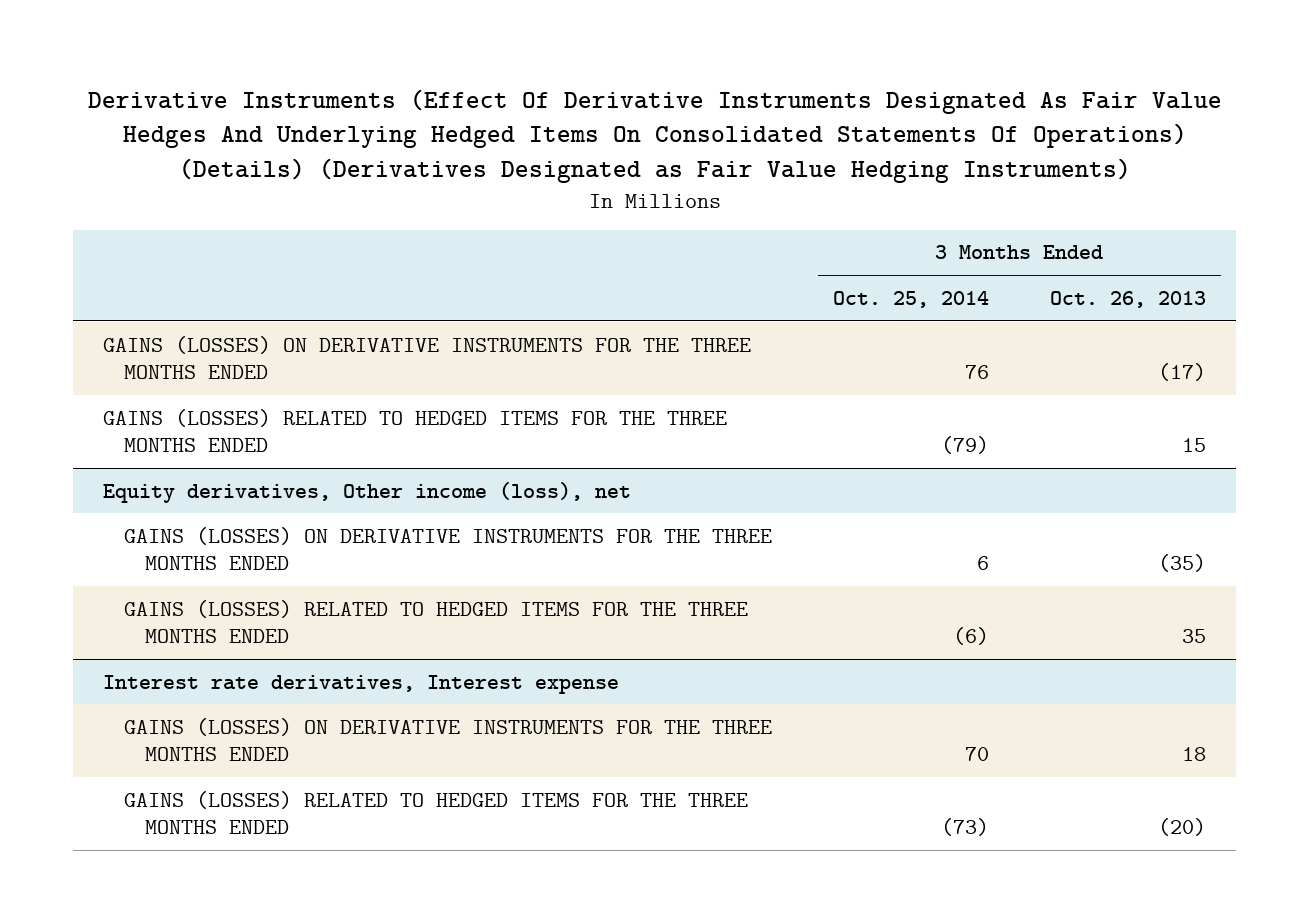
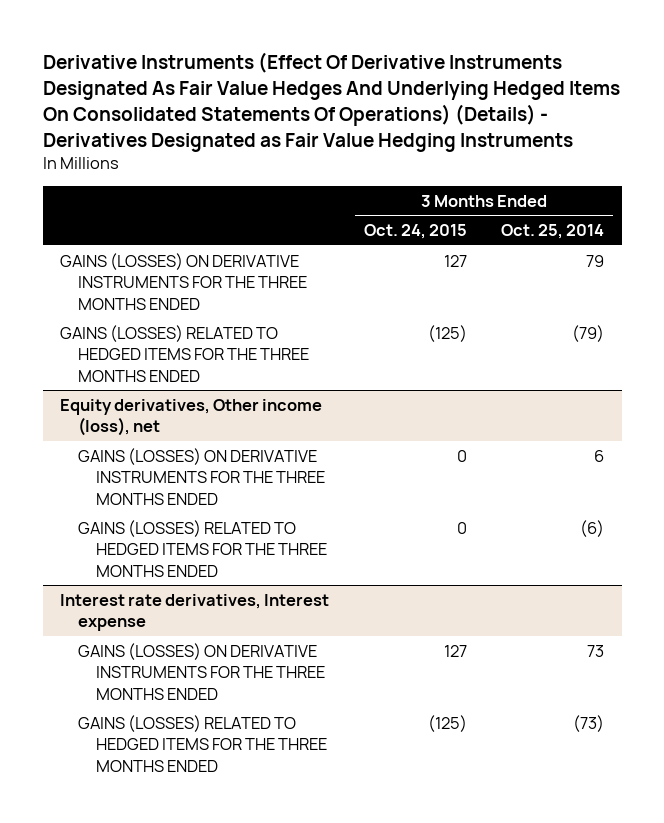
- Derivative Instruments (Effect Of Derivative Instruments Designated As Fair Value Hedges And Underlying Hedged Items On Consolidated Statements Of Operations) (Details) (Derivatives Designated as Fair Value Hedging Instruments)
+ Derivative Instruments (Effect Of Derivative Instruments Designated As Fair Value Hedges And Underlying Hedged Items On Consolidated Statements Of Operations) (Details) - Derivatives Designated as Fair Value Hedging Instruments
- | 3 Months Ended Oct. 25, 2014 | 3 Months Ended Oct. 26, 2013
+ | 3 Months Ended Oct. 24, 2015 | 3 Months Ended Oct. 25, 2014
- GAINS (LOSSES) ON DERIVATIVE INSTRUMENTS FOR THE THREE MONTHS ENDED | 76 | (17)
+ GAINS (LOSSES) ON DERIVATIVE INSTRUMENTS FOR THE THREE MONTHS ENDED | 127 | 79
@ Interest rate derivatives, Interest expense
- GAINS (LOSSES) ON DERIVATIVE INSTRUMENTS FOR THE THREE MONTHS ENDED | 70 | 18
+ GAINS (LOSSES) ON DERIVATIVE INSTRUMENTS FOR THE THREE MONTHS ENDED | 127 | 73

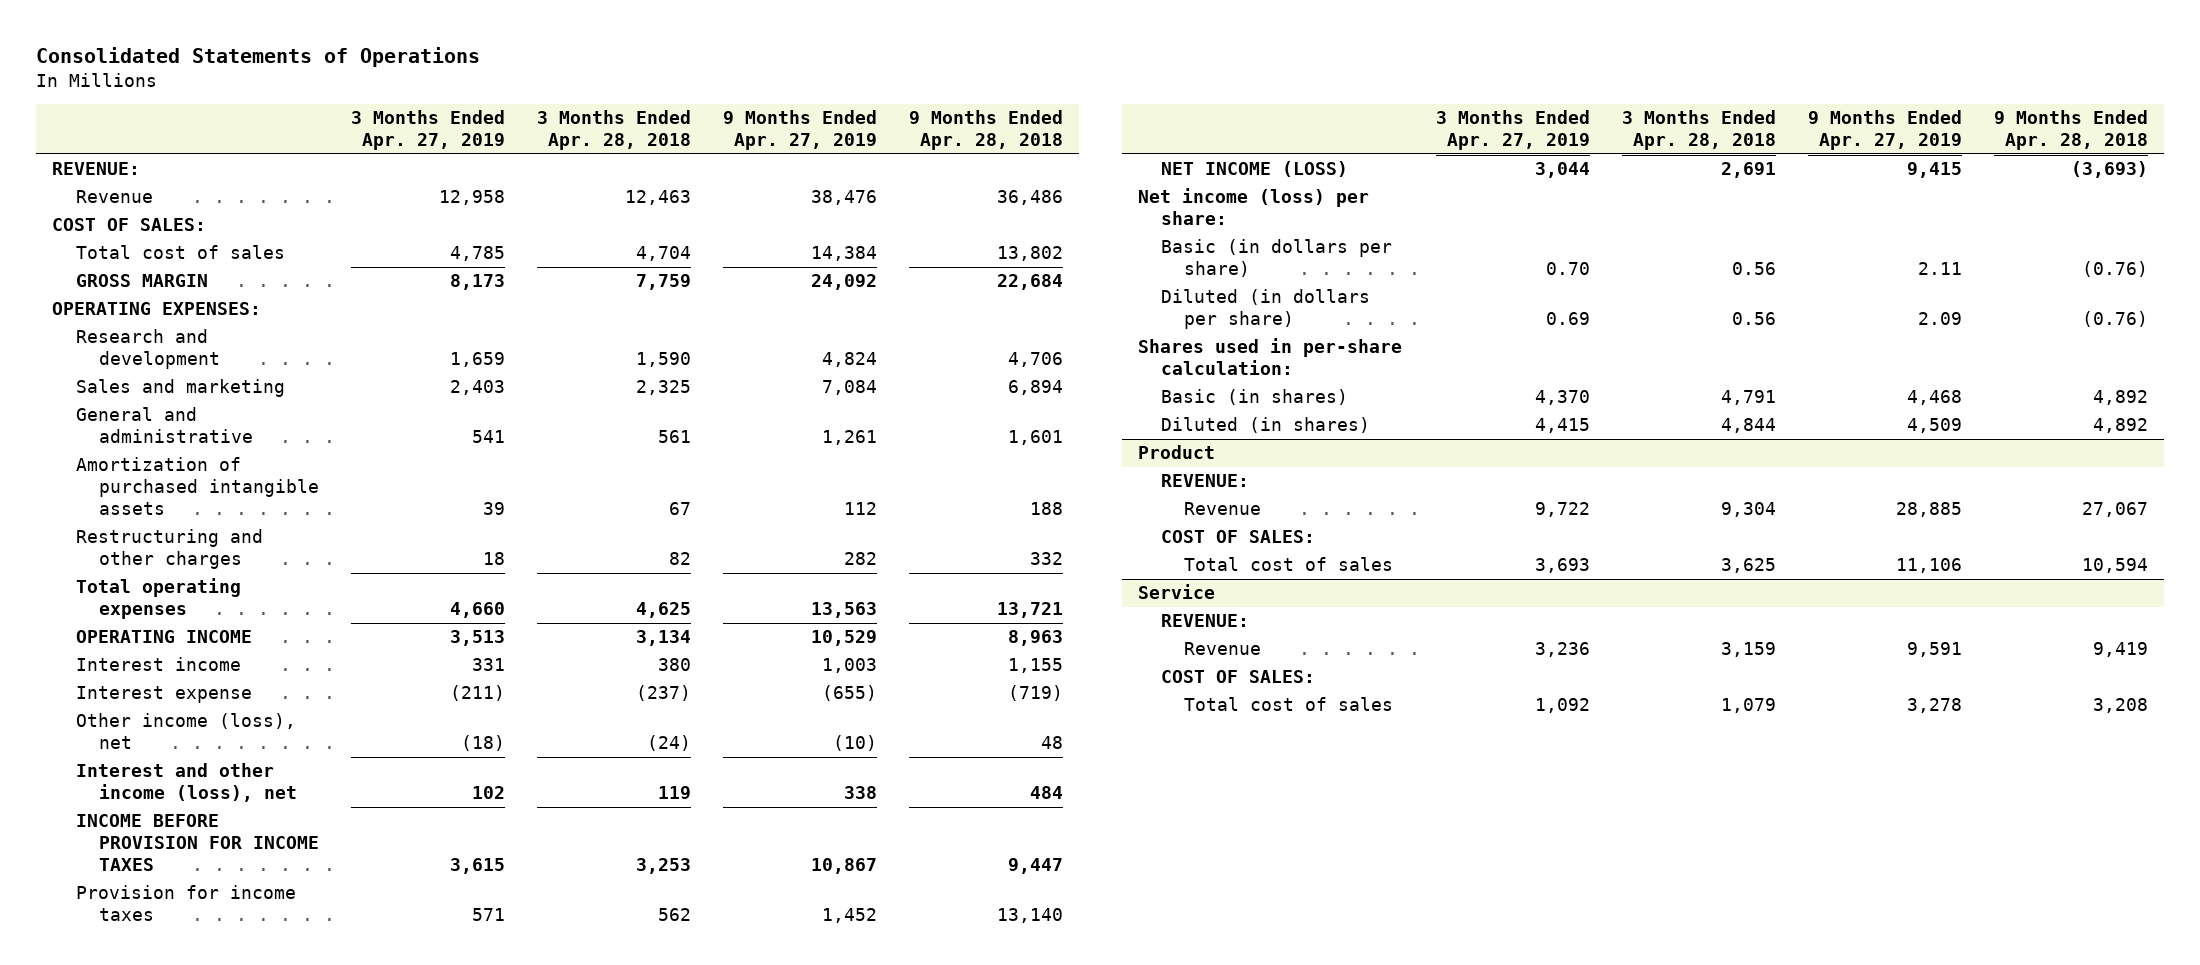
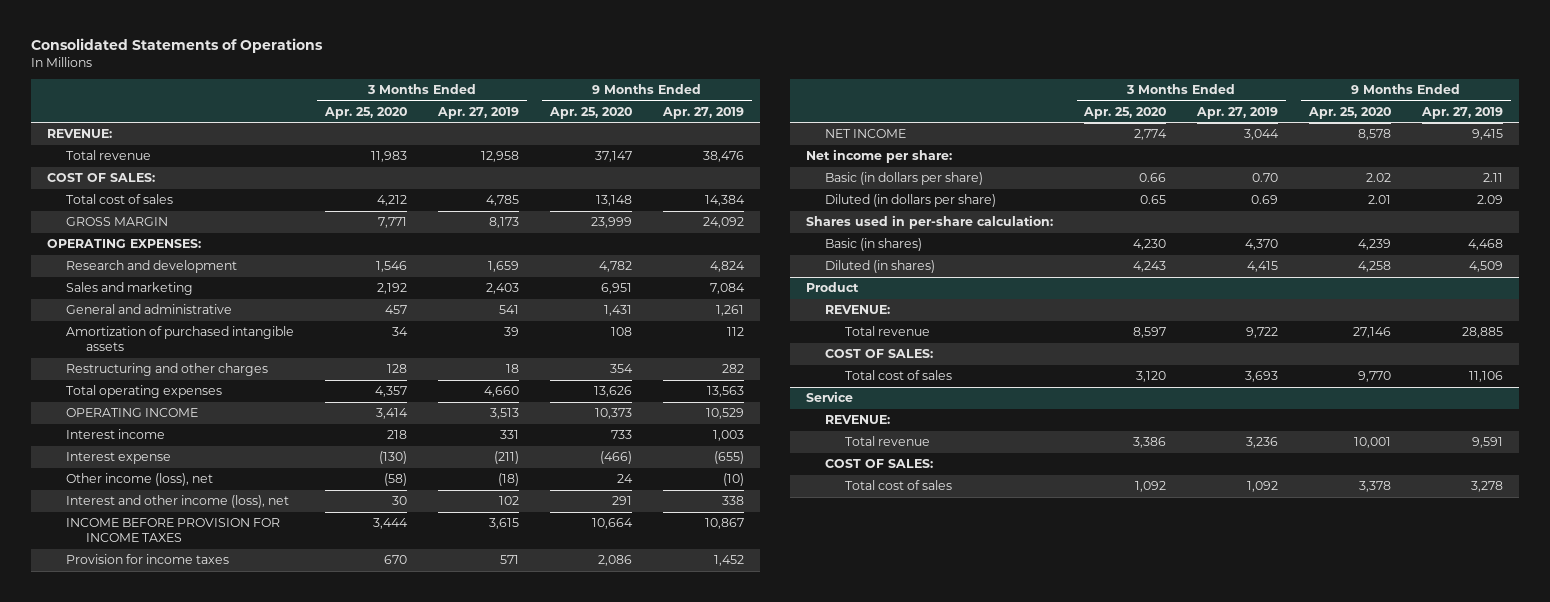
- | 3 Months Ended Apr. 27, 2019 | 3 Months Ended Apr. 28, 2018 | 9 Months Ended Apr. 27, 2019 | 9 Months Ended Apr. 28, 2018
+ | 3 Months Ended Apr. 25, 2020 | 3 Months Ended Apr. 27, 2019 | 9 Months Ended Apr. 25, 2020 | 9 Months Ended Apr. 27, 2019
- Revenue | 12,958 | 12,463 | 38,476 | 36,486
+ Total revenue | 11,983 | 12,958 | 37,147 | 38,476
- NET INCOME (LOSS) | 3,044 | 2,691 | 9,415 | (3,693)
- Net income (loss) per share:
+ NET INCOME | 2,774 | 3,044 | 8,578 | 9,415
+ Net income per share:
@ Product
- Revenue | 9,722 | 9,304 | 28,885 | 27,067
+ Total revenue | 8,597 | 9,722 | 27,146 | 28,885
@ Service
- Revenue | 3,236 | 3,159 | 9,591 | 9,419
+ Total revenue | 3,386 | 3,236 | 10,001 | 9,591

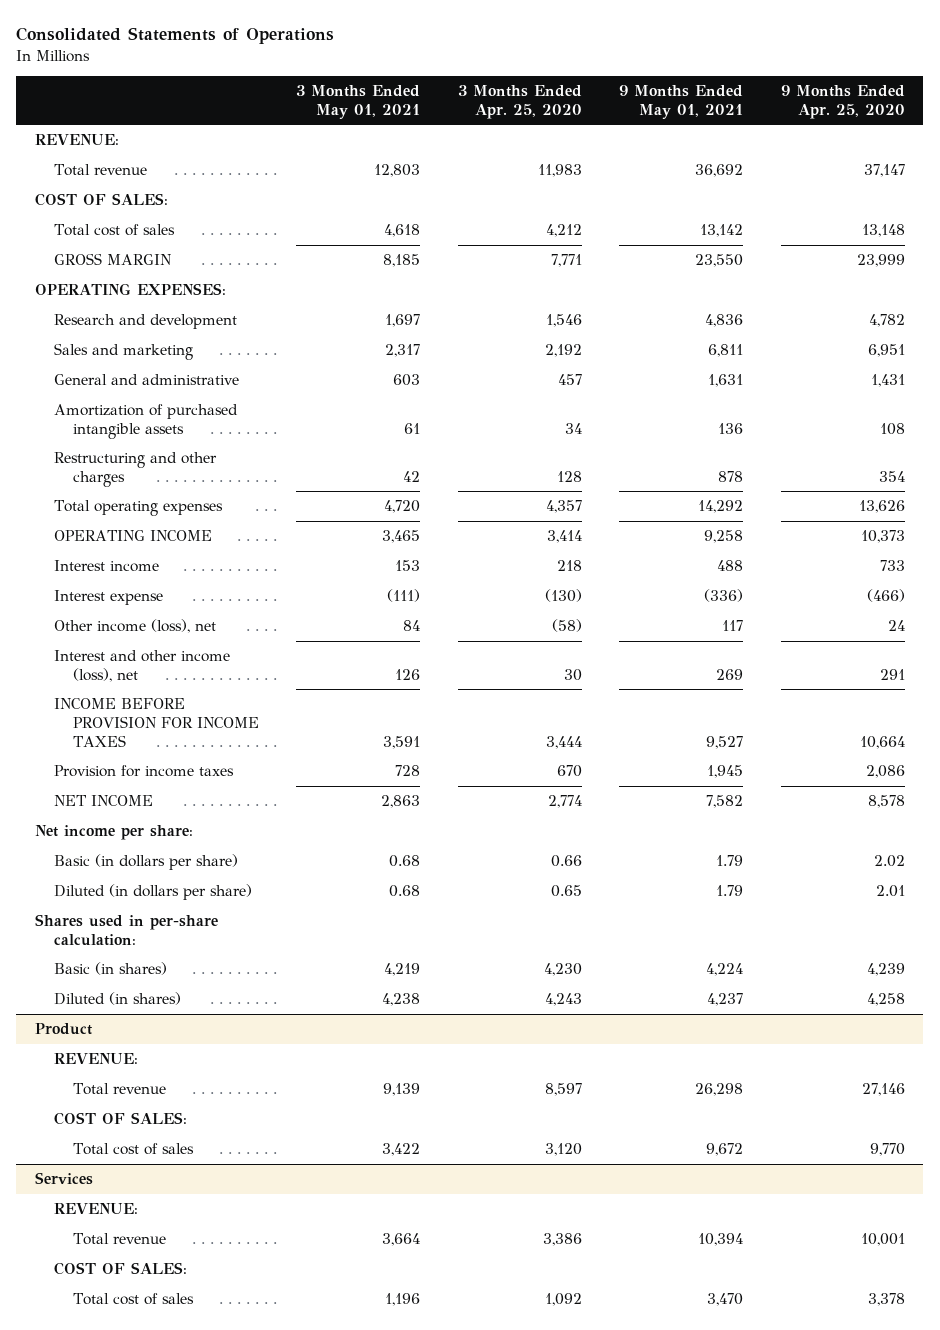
- | 3 Months Ended Apr. 25, 2020 | 3 Months Ended Apr. 27, 2019 | 9 Months Ended Apr. 25, 2020 | 9 Months Ended Apr. 27, 2019
+ | 3 Months Ended May 01, 2021 | 3 Months Ended Apr. 25, 2020 | 9 Months Ended May 01, 2021 | 9 Months Ended Apr. 25, 2020
- Service
+ Services

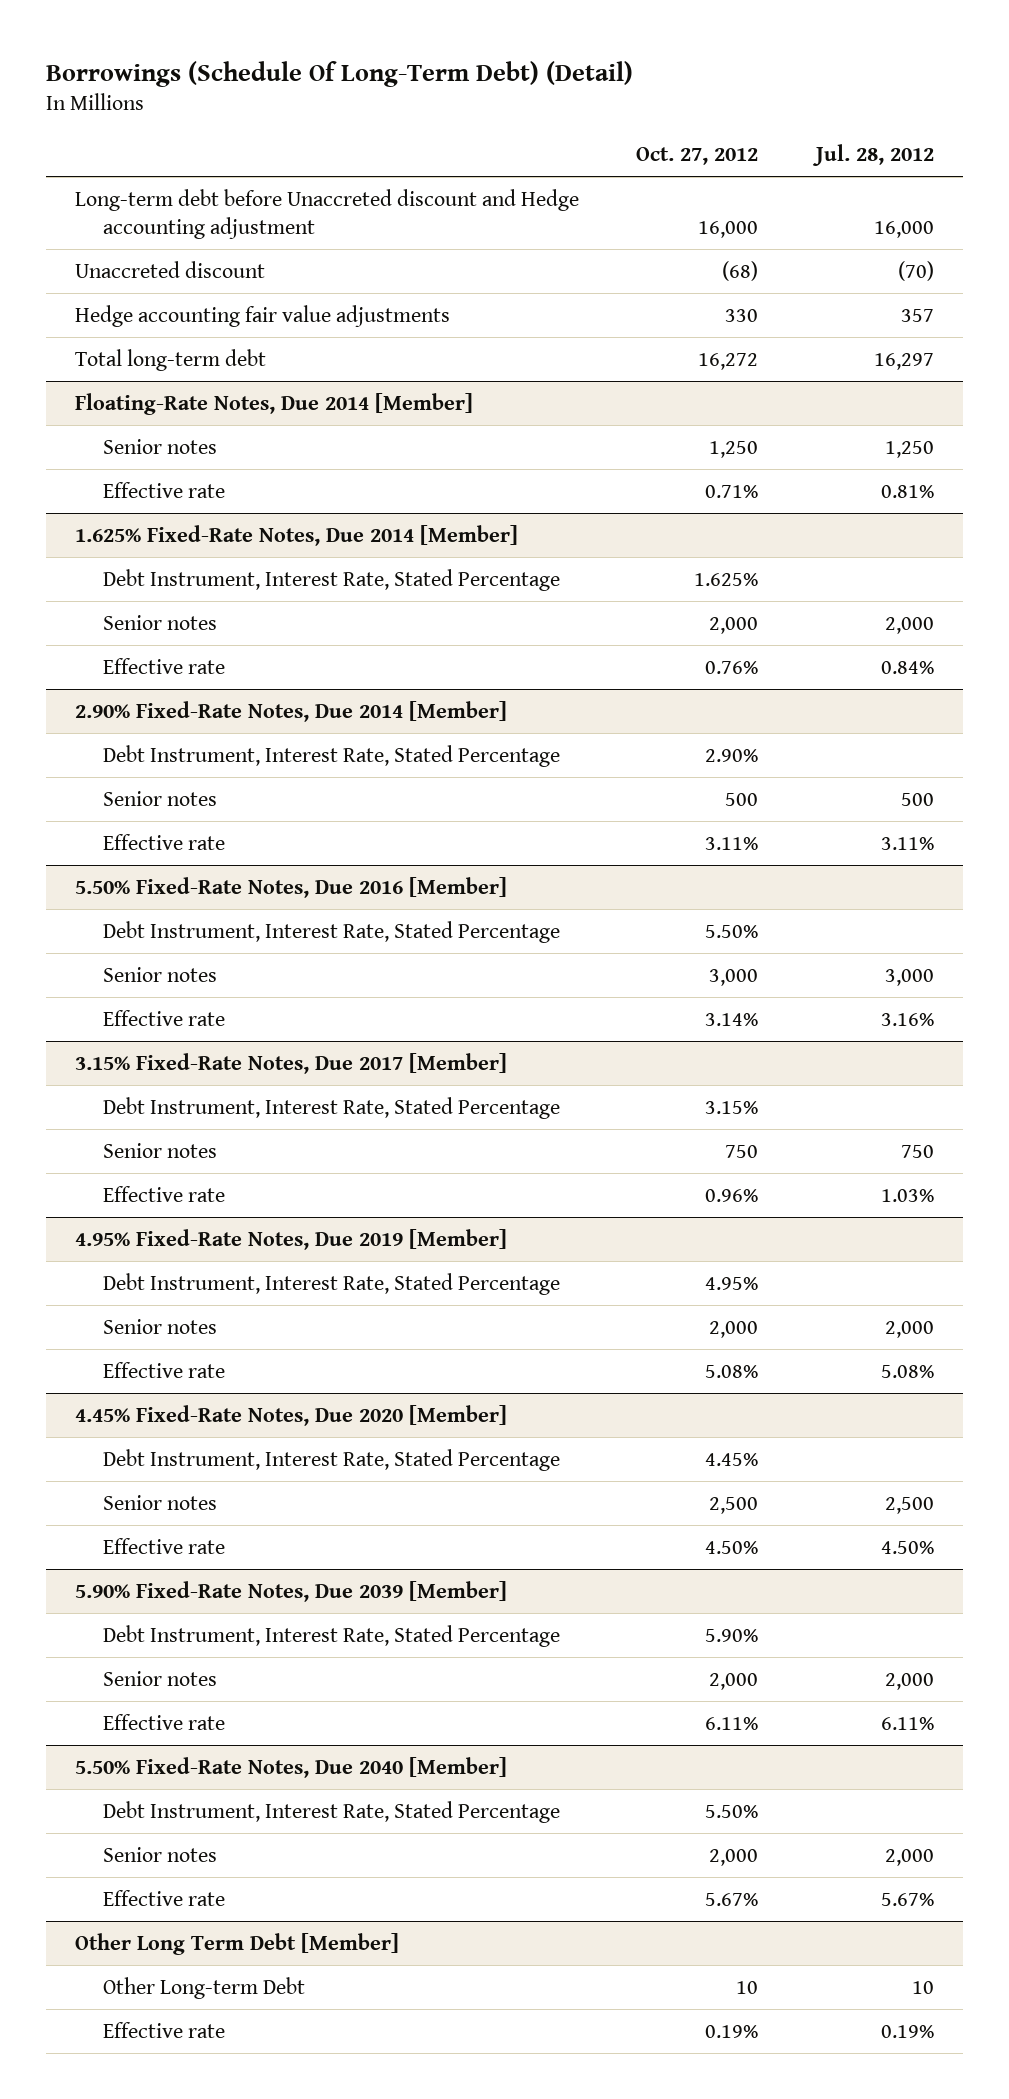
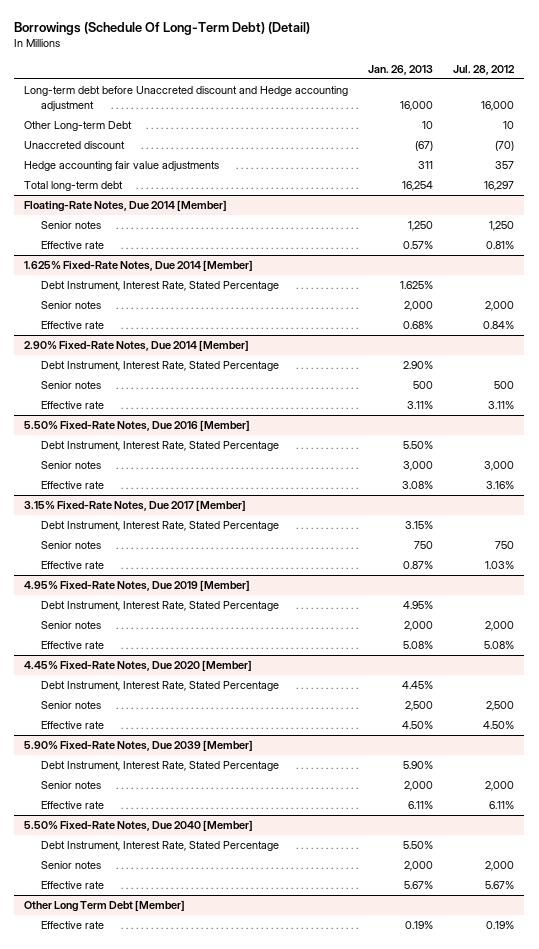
- | Oct. 27, 2012 | Jul. 28, 2012
+ | Jan. 26, 2013 | Jul. 28, 2012
+ Other Long-term Debt | 10 | 10
@ Other Long Term Debt [Member]
- Other Long-term Debt | 10 | 10

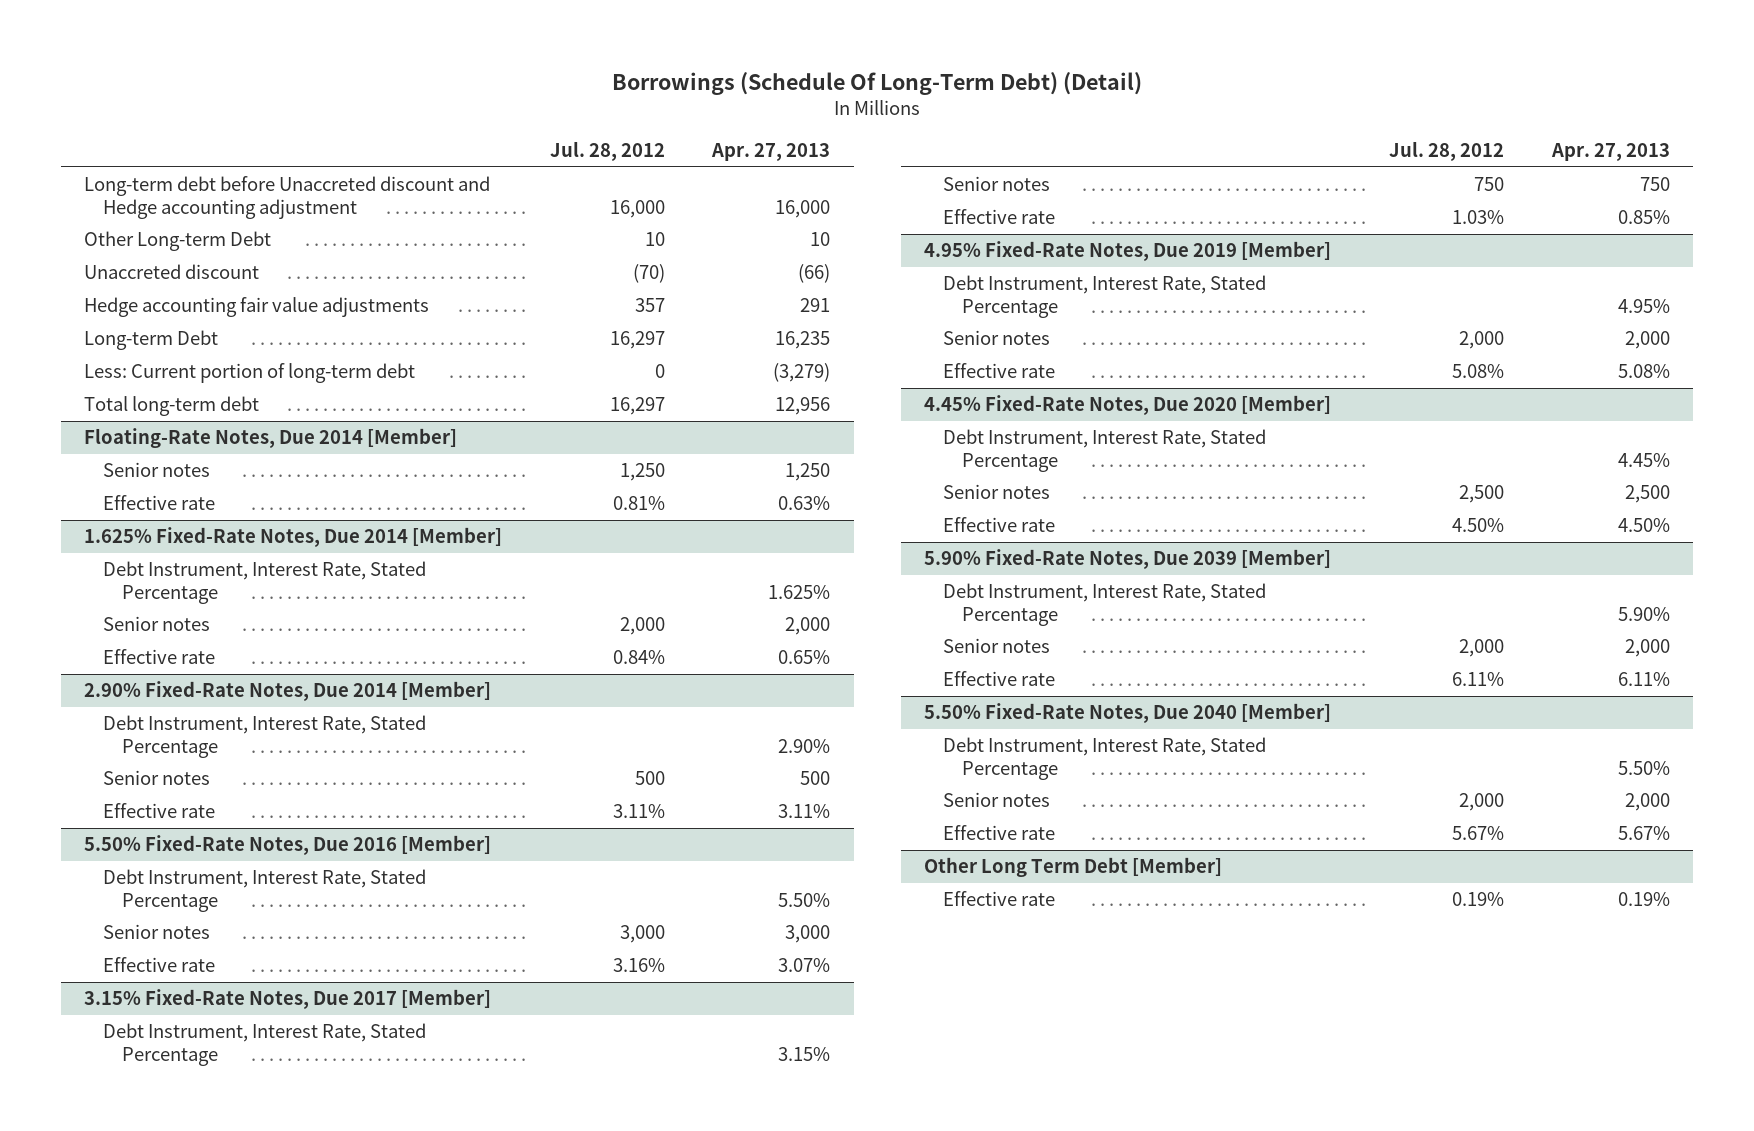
- | Jan. 26, 2013 | Jul. 28, 2012
+ | Jul. 28, 2012 | Apr. 27, 2013
+ Long-term Debt | 16,297 | 16,235
+ Less: Current portion of long-term debt | 0 | (3,279)

